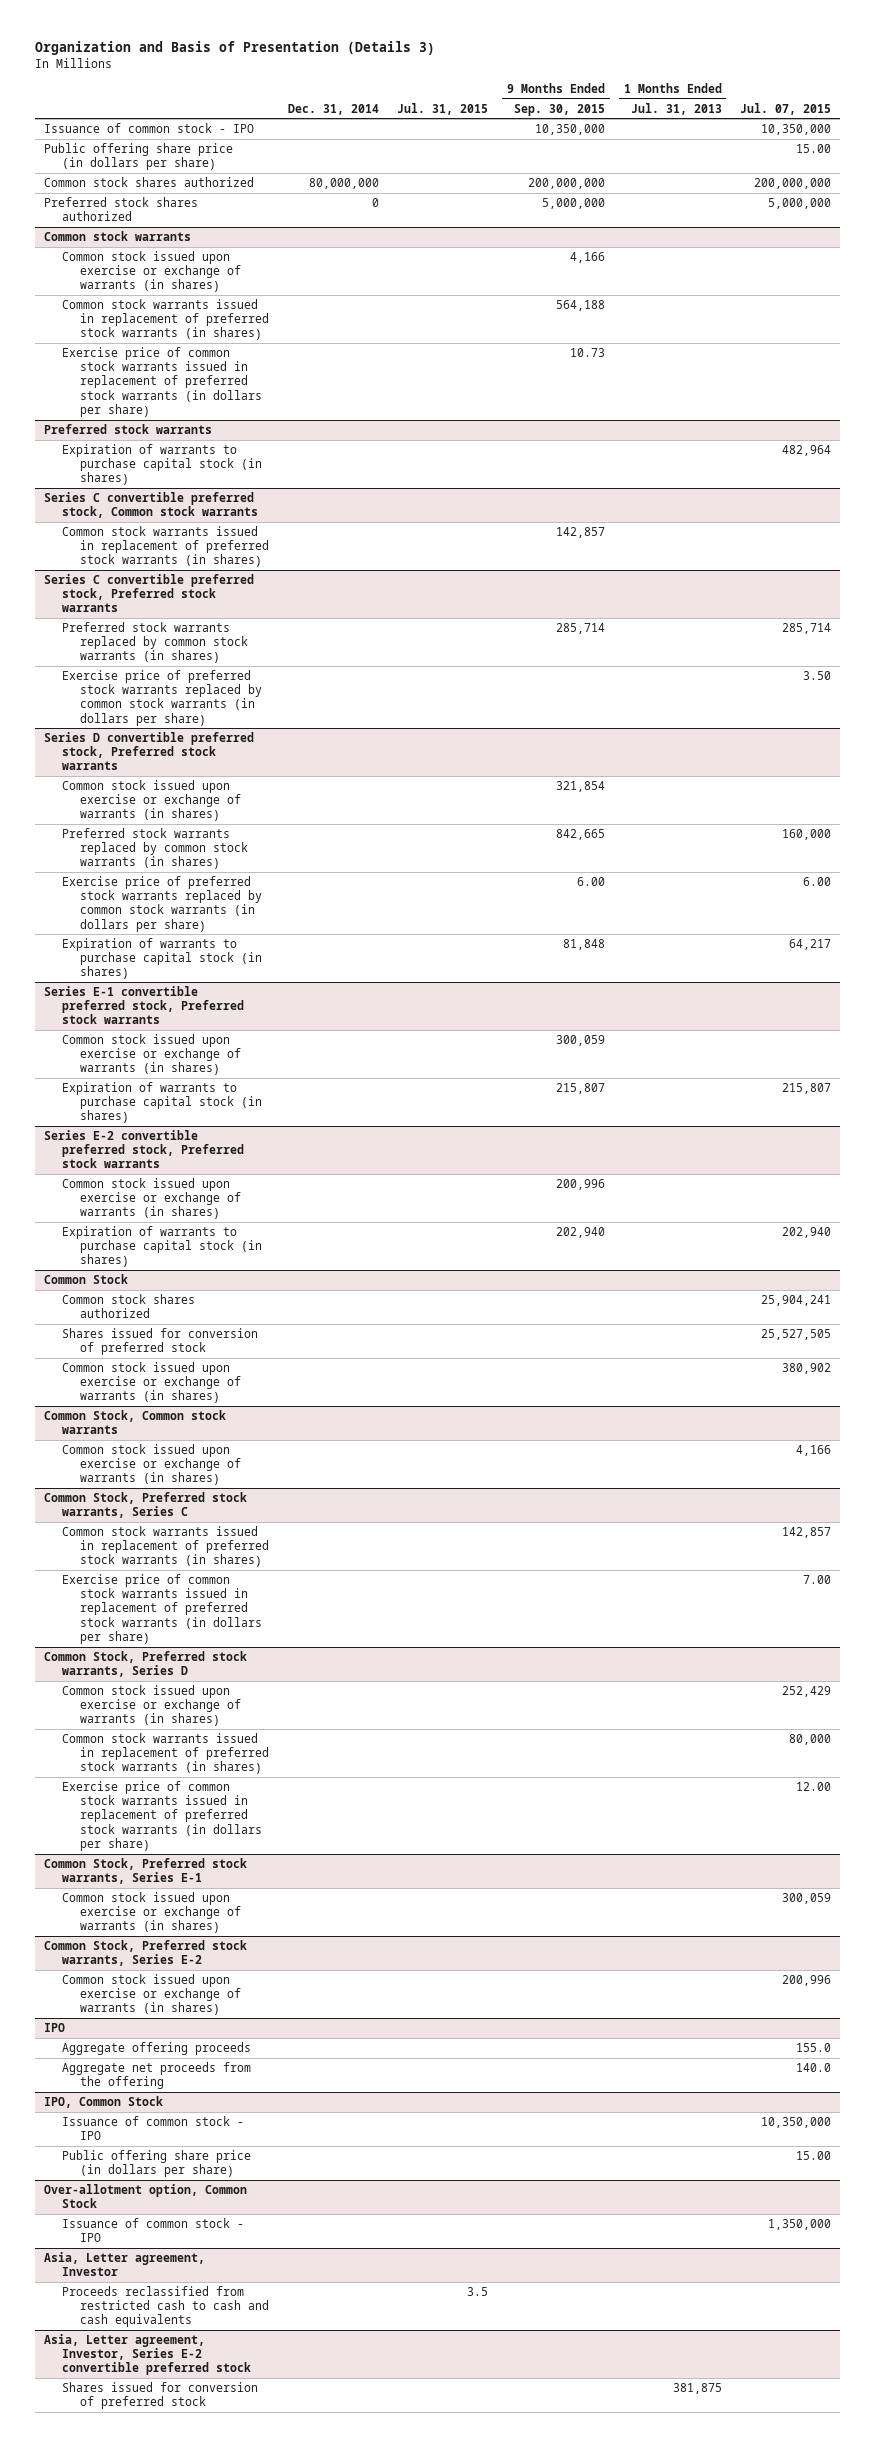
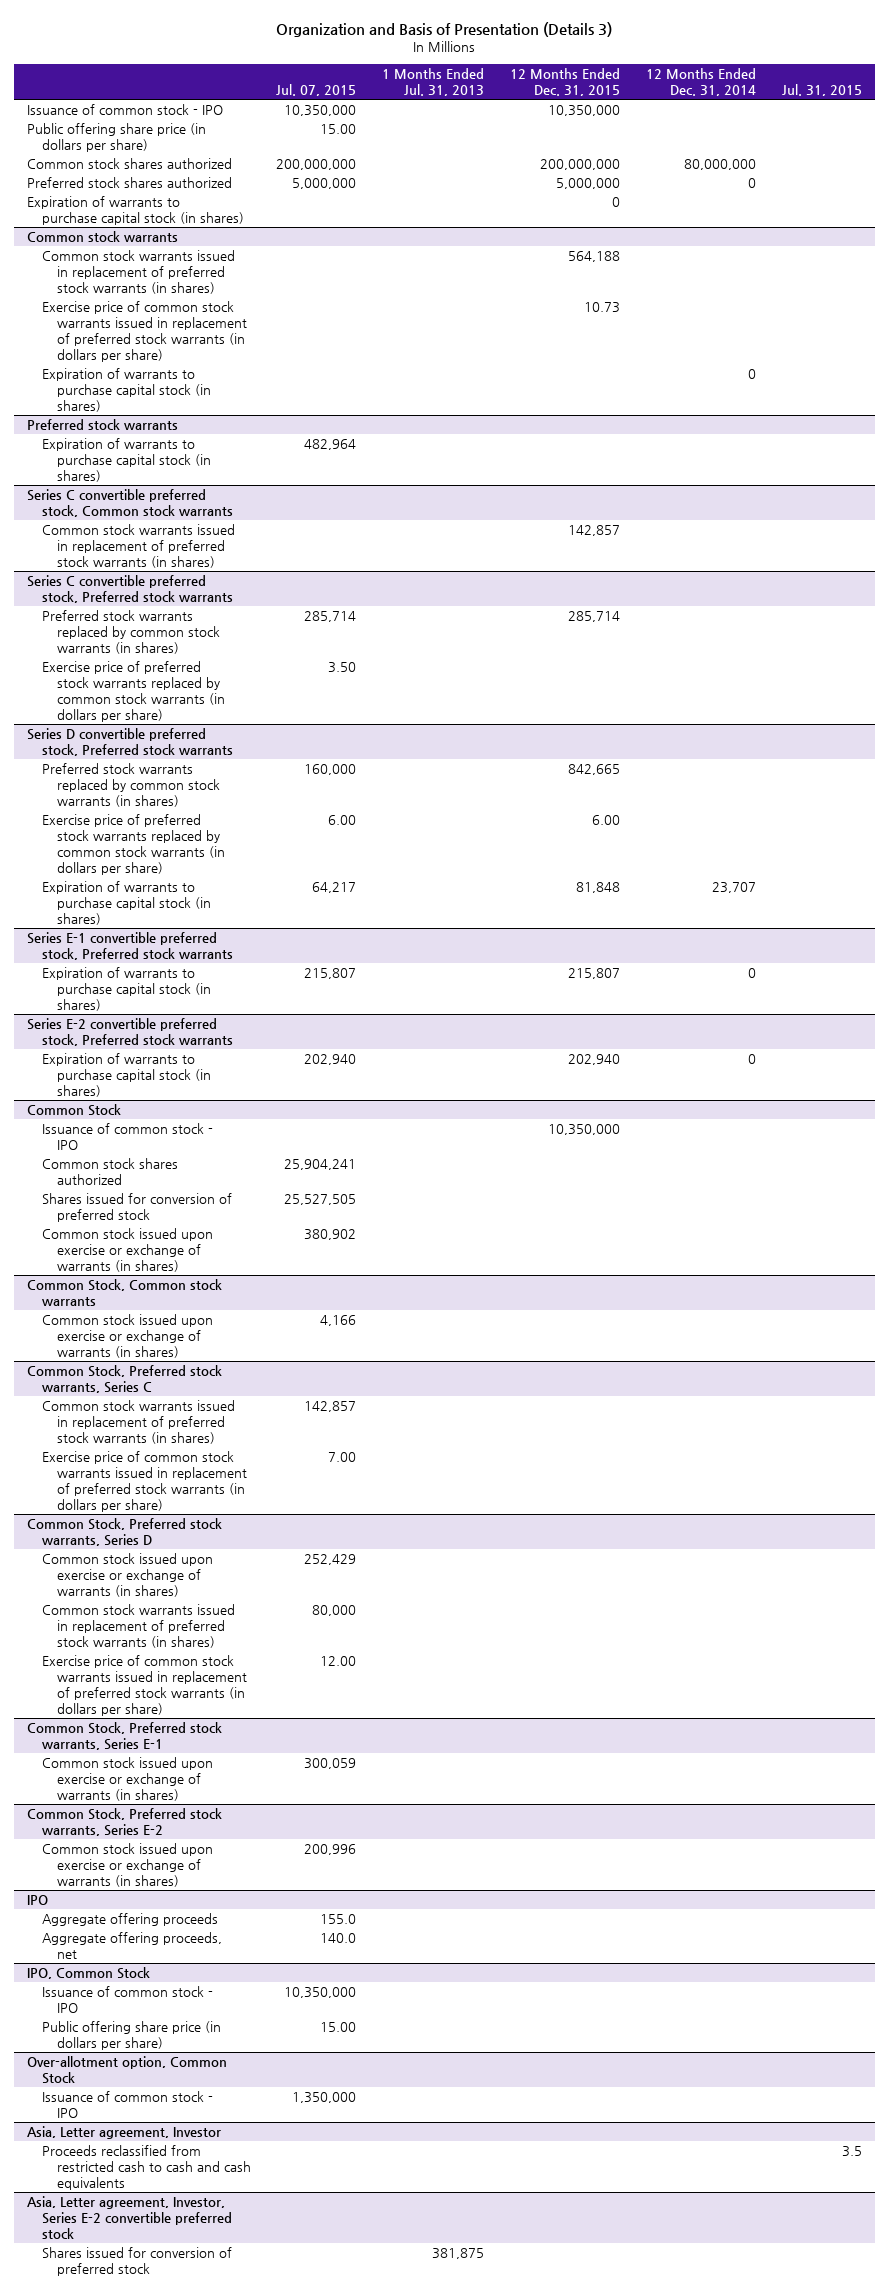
- | Dec. 31, 2014 | Jul. 31, 2015 | 9 Months Ended Sep. 30, 2015 | 1 Months Ended Jul. 31, 2013 | Jul. 07, 2015
+ | Jul. 07, 2015 | 1 Months Ended Jul. 31, 2013 | 12 Months Ended Dec. 31, 2015 | 12 Months Ended Dec. 31, 2014 | Jul. 31, 2015
+ Expiration of warrants to purchase capital stock (in shares) | | | 0 | |
@ Common stock warrants
- Common stock issued upon exercise or exchange of warrants (in shares) | | | 4,166 | |
+ Expiration of warrants to purchase capital stock (in shares) | | | | 0 |
@ Series D convertible preferred stock, Preferred stock warrants
- Common stock issued upon exercise or exchange of warrants (in shares) | | | 321,854 | |
@ Series E-1 convertible preferred stock, Preferred stock warrants
- Common stock issued upon exercise or exchange of warrants (in shares) | | | 300,059 | |
@ Series E-2 convertible preferred stock, Preferred stock warrants
- Common stock issued upon exercise or exchange of warrants (in shares) | | | 200,996 | |
@ Common Stock
+ Issuance of common stock - IPO | | | 10,350,000 | |
@ IPO
- Aggregate net proceeds from the offering | | | | | 140.0
+ Aggregate offering proceeds, net | 140.0 | | | |

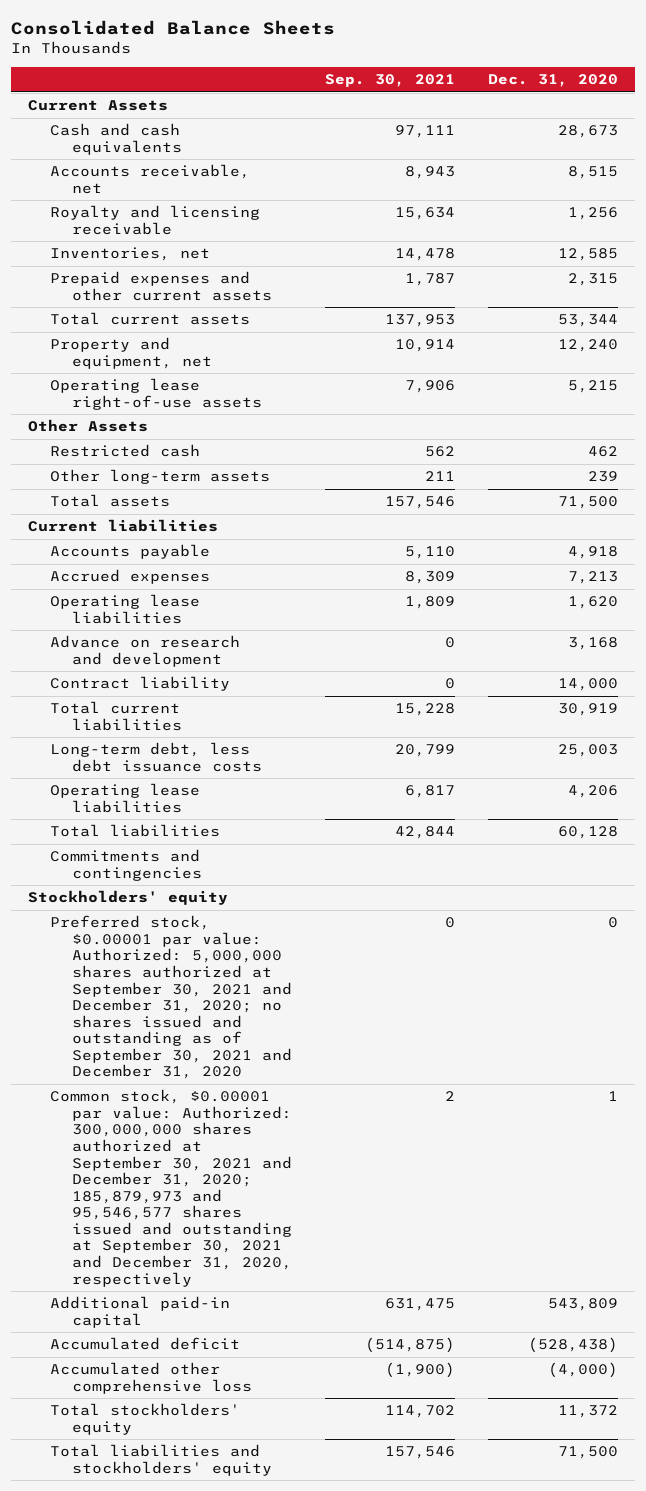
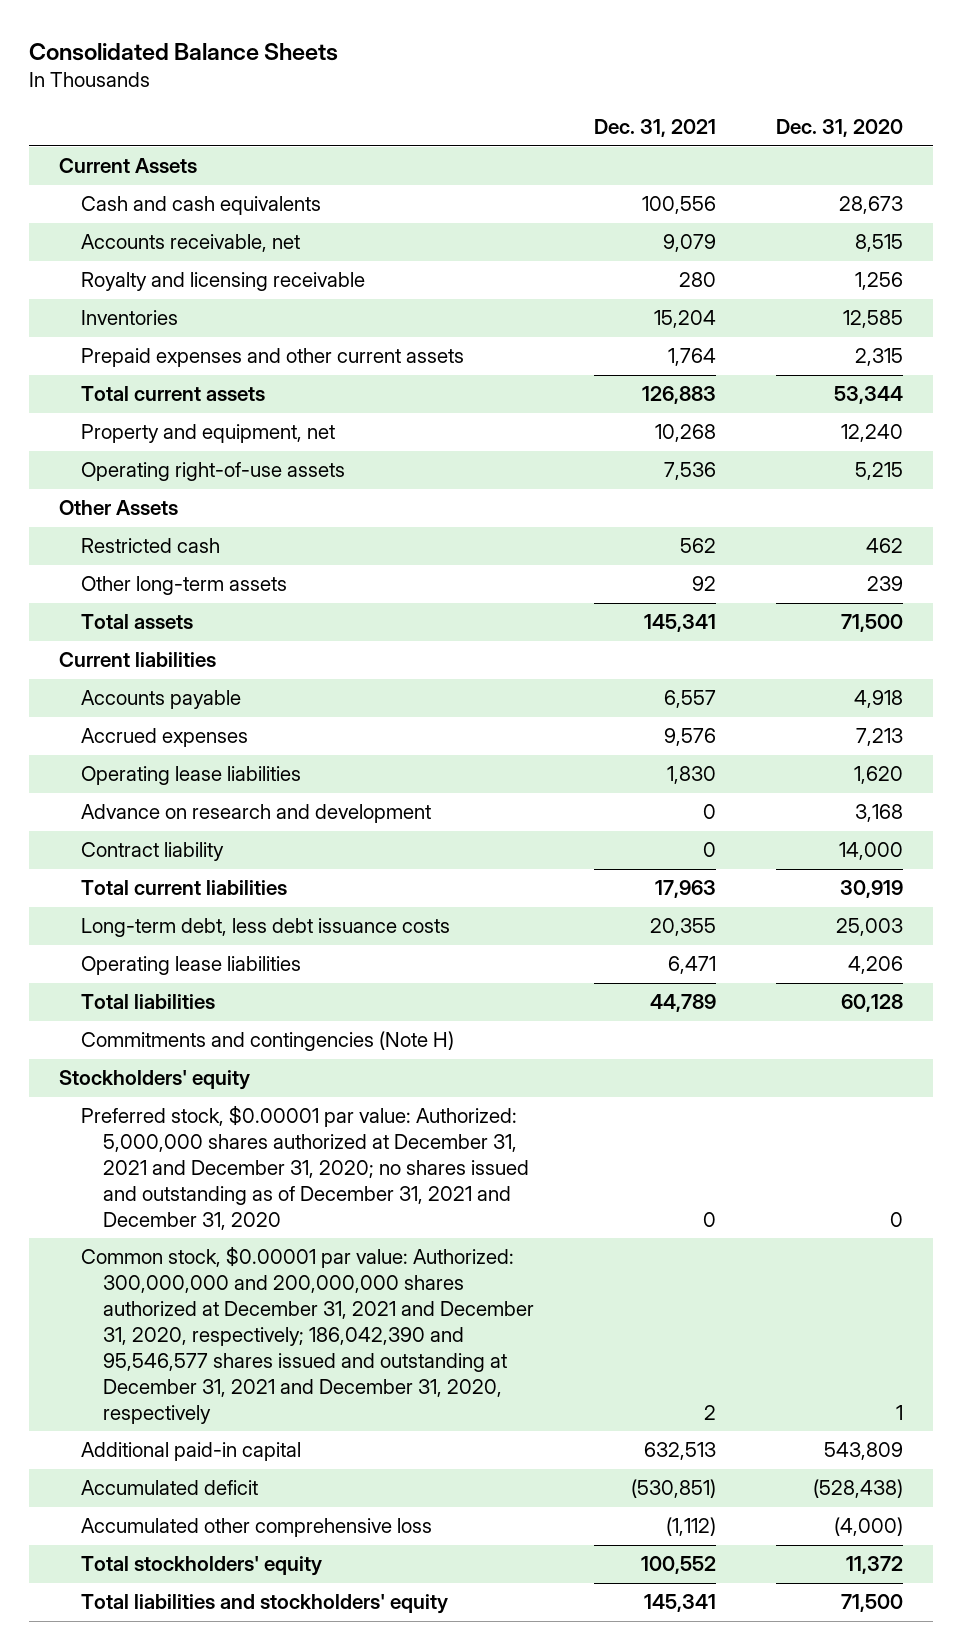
- | Sep. 30, 2021 | Dec. 31, 2020
+ | Dec. 31, 2021 | Dec. 31, 2020
- Inventories, net | 14,478 | 12,585
+ Inventories | 15,204 | 12,585
- Operating lease right-of-use assets | 7,906 | 5,215
+ Operating right-of-use assets | 7,536 | 5,215
- Commitments and contingencies
+ Commitments and contingencies (Note H)
- Preferred stock, $0.00001 par value: Authorized: 5,000,000 shares authorized at September 30, 2021 and December 31, 2020; no shares issued and outstanding as of September 30, 2021 and December 31, 2020 | 0 | 0
- Common stock, $0.00001 par value: Authorized: 300,000,000 shares authorized at September 30, 2021 and December 31, 2020; 185,879,973 and 95,546,577 shares issued and outstanding at September 30, 2021 and December 31, 2020, respectively | 2 | 1
+ Preferred stock, $0.00001 par value: Authorized: 5,000,000 shares authorized at December 31, 2021 and December 31, 2020; no shares issued and outstanding as of December 31, 2021 and December 31, 2020 | 0 | 0
+ Common stock, $0.00001 par value: Authorized: 300,000,000 and 200,000,000 shares authorized at December 31, 2021 and December 31, 2020, respectively; 186,042,390 and 95,546,577 shares issued and outstanding at December 31, 2021 and December 31, 2020, respectively | 2 | 1

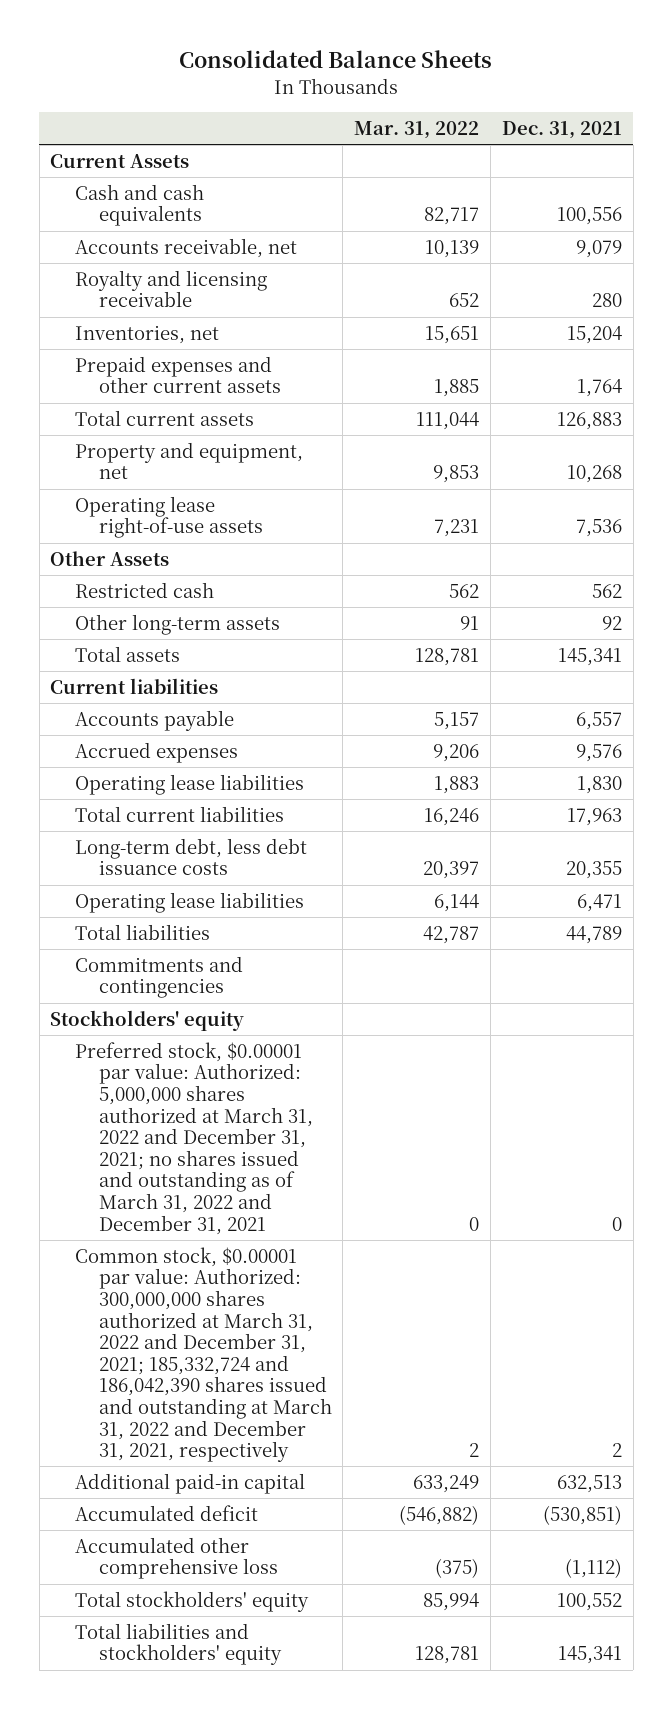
- | Dec. 31, 2021 | Dec. 31, 2020
+ | Mar. 31, 2022 | Dec. 31, 2021
- Inventories | 15,204 | 12,585
+ Inventories, net | 15,651 | 15,204
- Operating right-of-use assets | 7,536 | 5,215
+ Operating lease right-of-use assets | 7,231 | 7,536
- Advance on research and development | 0 | 3,168
- Contract liability | 0 | 14,000
- Commitments and contingencies (Note H)
+ Commitments and contingencies
- Preferred stock, $0.00001 par value: Authorized: 5,000,000 shares authorized at December 31, 2021 and December 31, 2020; no shares issued and outstanding as of December 31, 2021 and December 31, 2020 | 0 | 0
- Common stock, $0.00001 par value: Authorized: 300,000,000 and 200,000,000 shares authorized at December 31, 2021 and December 31, 2020, respectively; 186,042,390 and 95,546,577 shares issued and outstanding at December 31, 2021 and December 31, 2020, respectively | 2 | 1
+ Preferred stock, $0.00001 par value: Authorized: 5,000,000 shares authorized at March 31, 2022 and December 31, 2021; no shares issued and outstanding as of March 31, 2022 and December 31, 2021 | 0 | 0
+ Common stock, $0.00001 par value: Authorized: 300,000,000 shares authorized at March 31, 2022 and December 31, 2021; 185,332,724 and 186,042,390 shares issued and outstanding at March 31, 2022 and December 31, 2021, respectively | 2 | 2

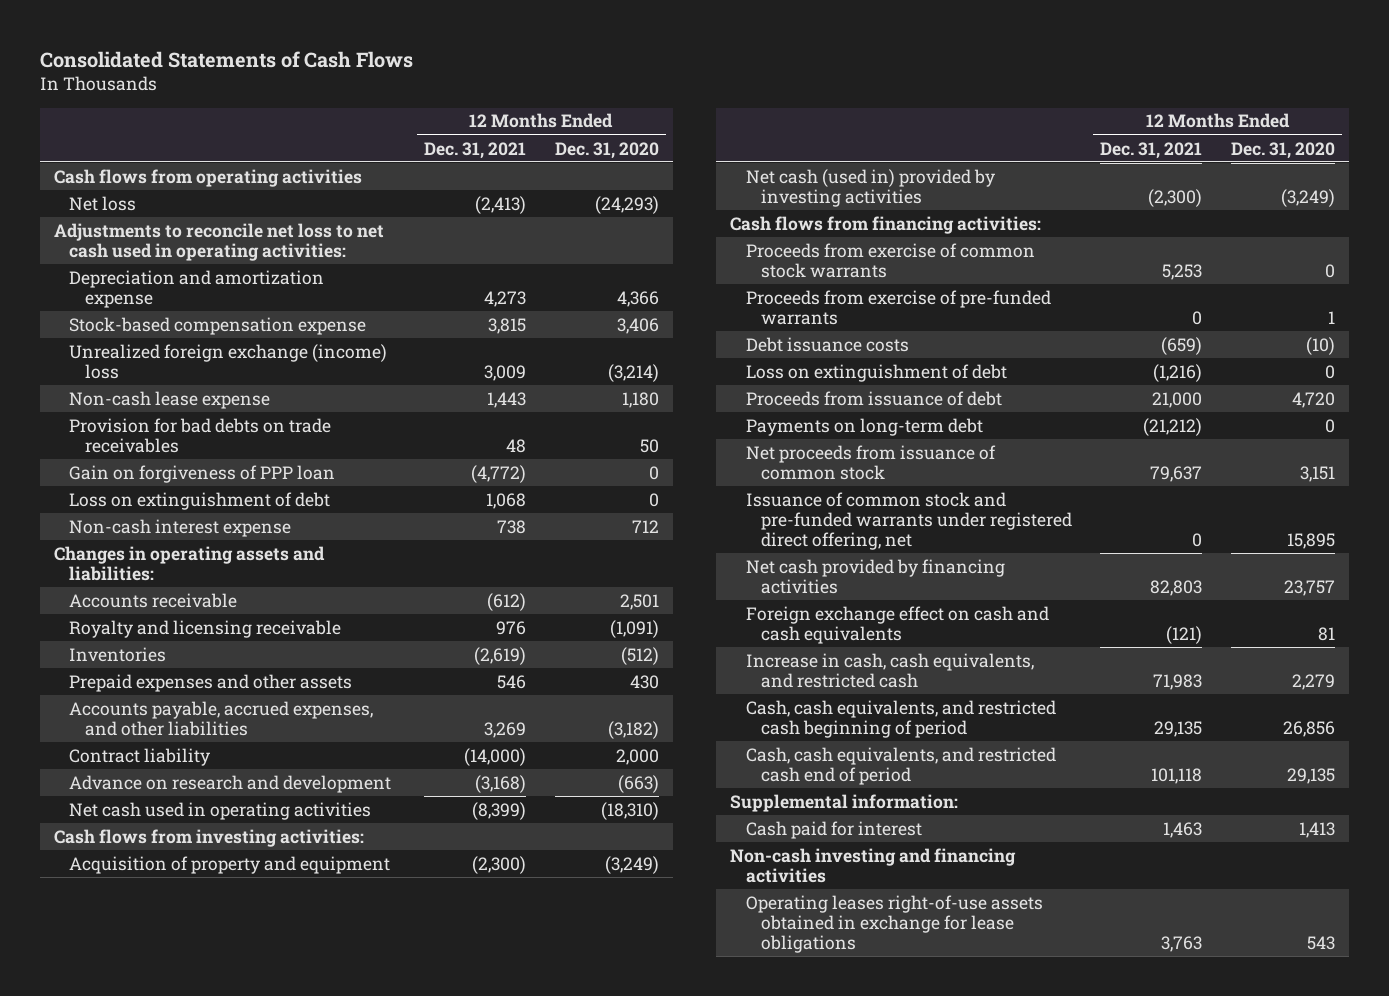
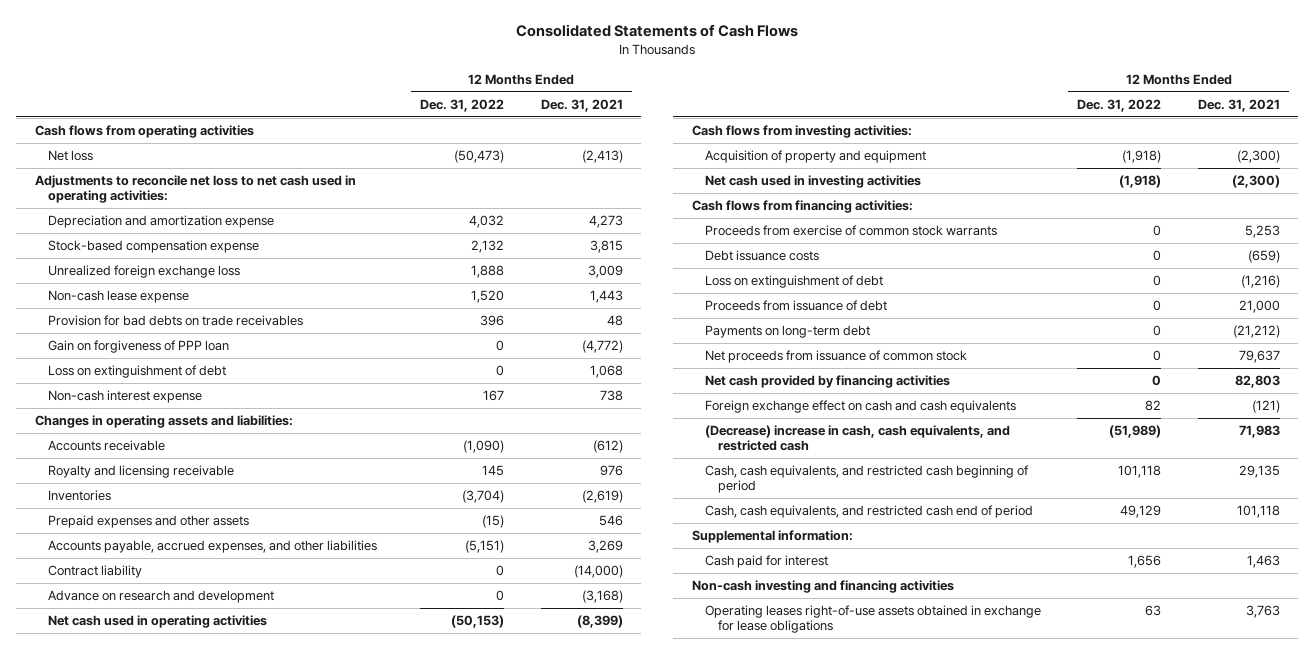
- | 12 Months Ended Dec. 31, 2021 | 12 Months Ended Dec. 31, 2020
+ | 12 Months Ended Dec. 31, 2022 | 12 Months Ended Dec. 31, 2021
- Unrealized foreign exchange (income) loss | 3,009 | (3,214)
+ Unrealized foreign exchange loss | 1,888 | 3,009
- Net cash (used in) provided by investing activities | (2,300) | (3,249)
+ Net cash used in investing activities | (1,918) | (2,300)
- Proceeds from exercise of pre-funded warrants | 0 | 1
- Issuance of common stock and pre-funded warrants under registered direct offering, net | 0 | 15,895
- Increase in cash, cash equivalents, and restricted cash | 71,983 | 2,279
+ (Decrease) increase in cash, cash equivalents, and restricted cash | (51,989) | 71,983

